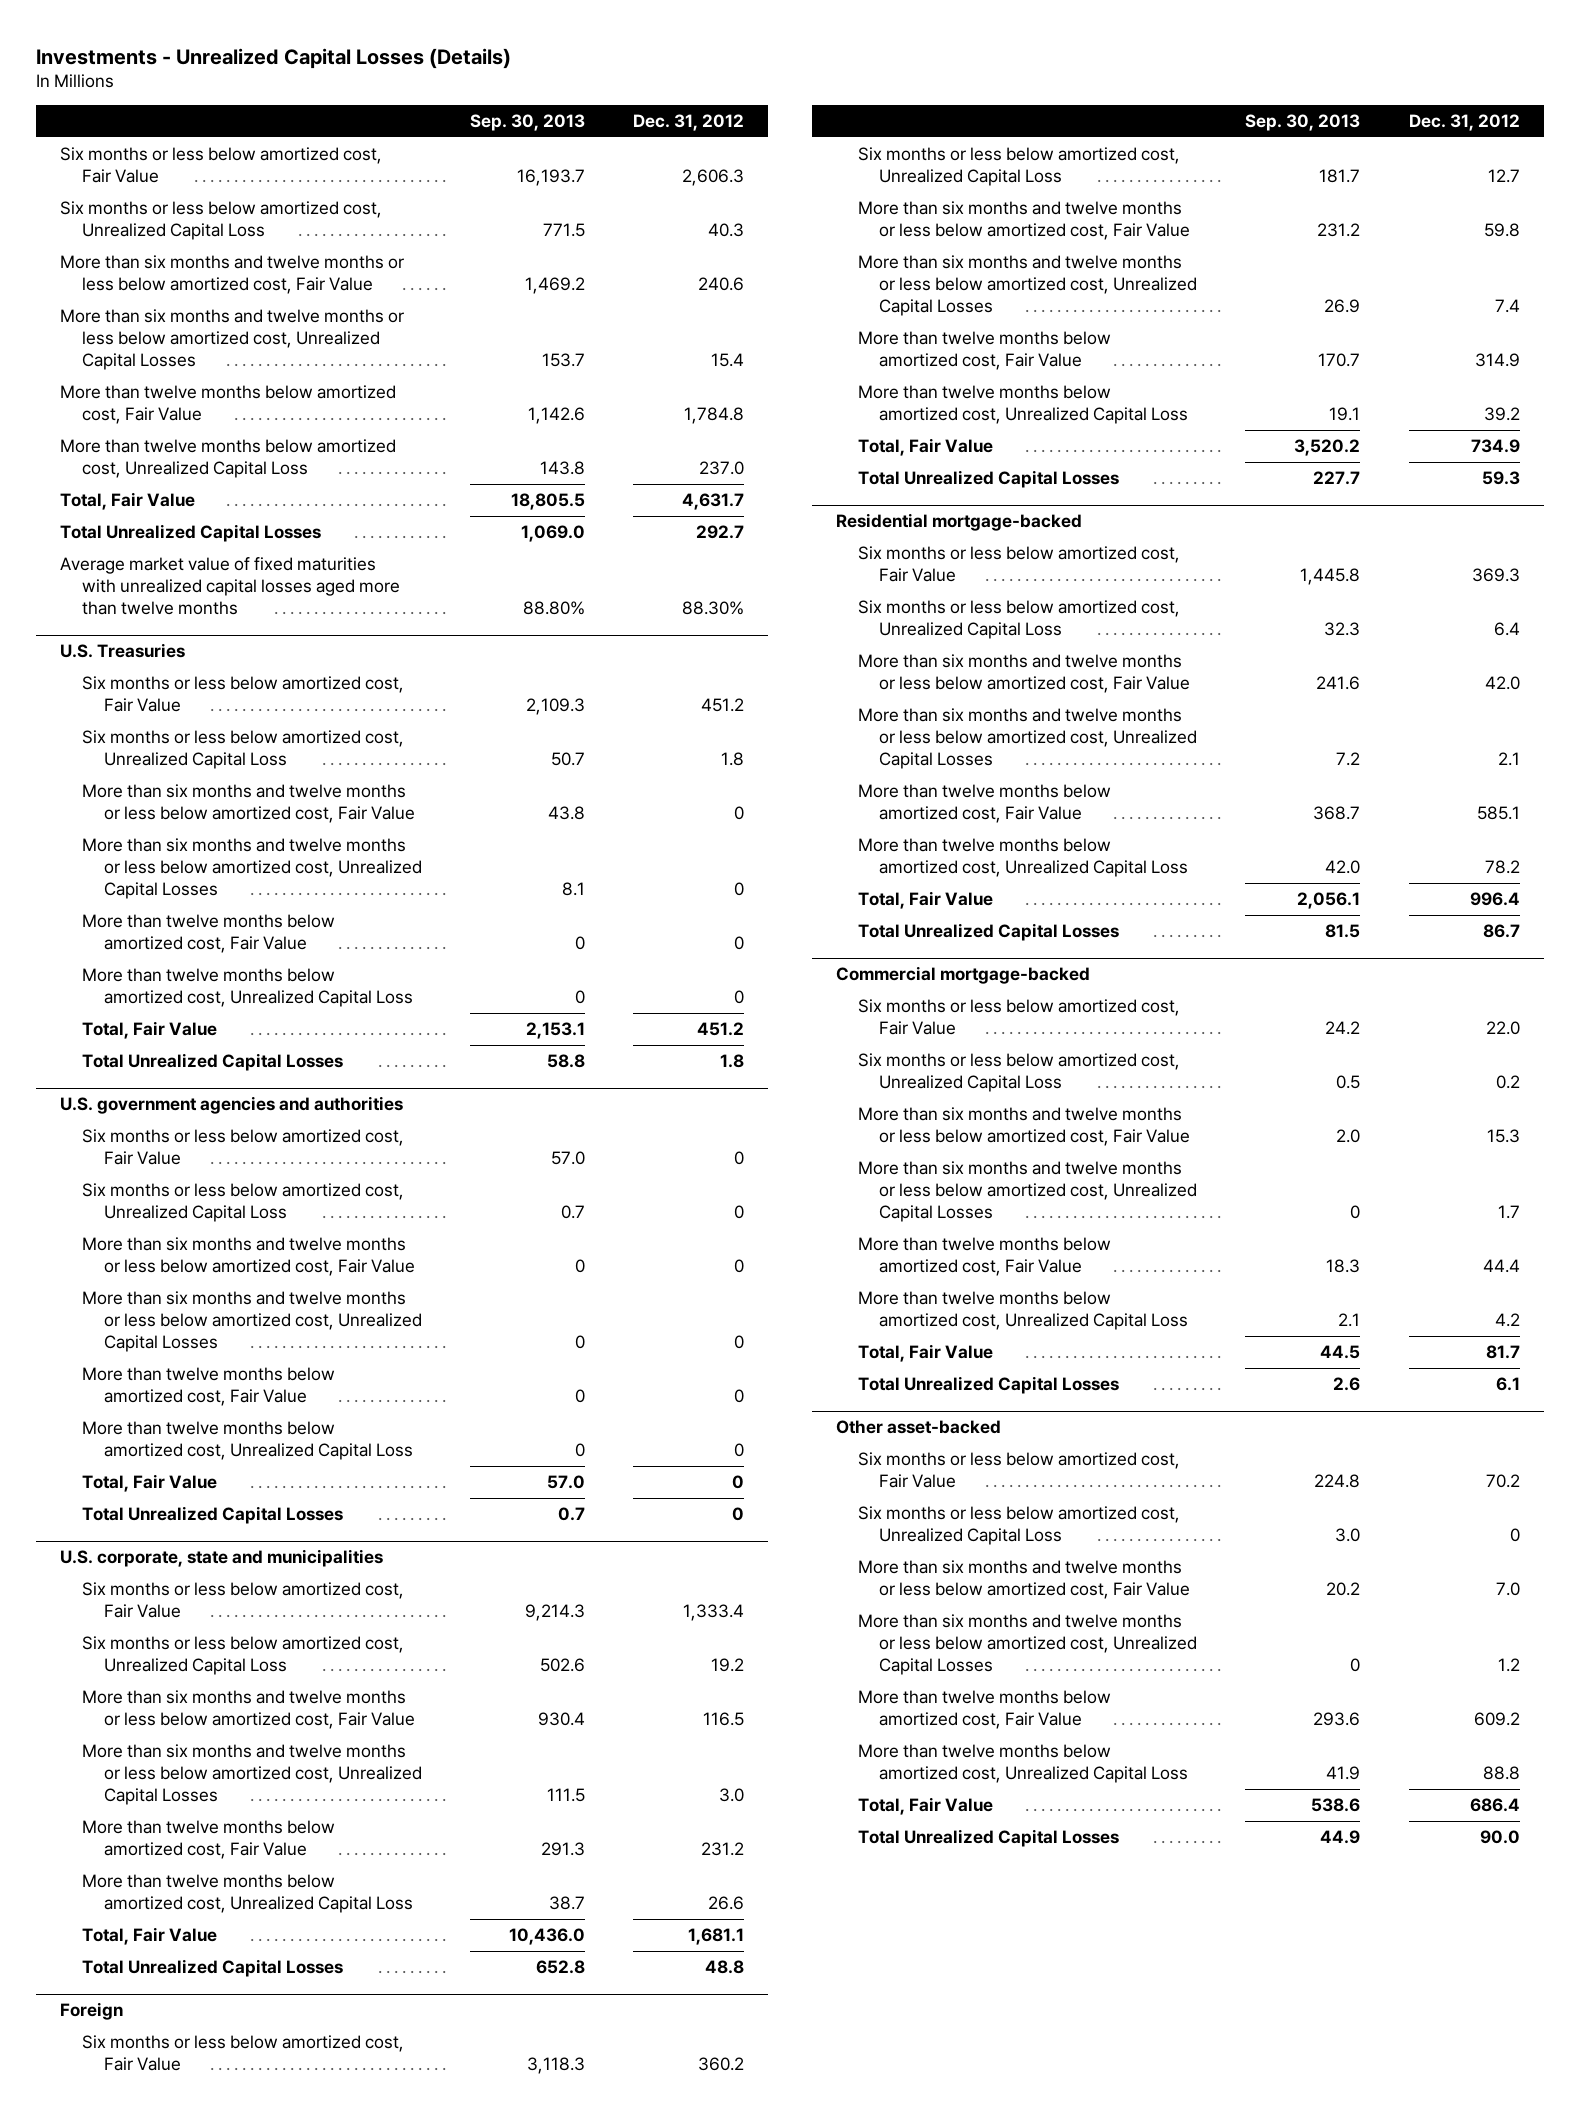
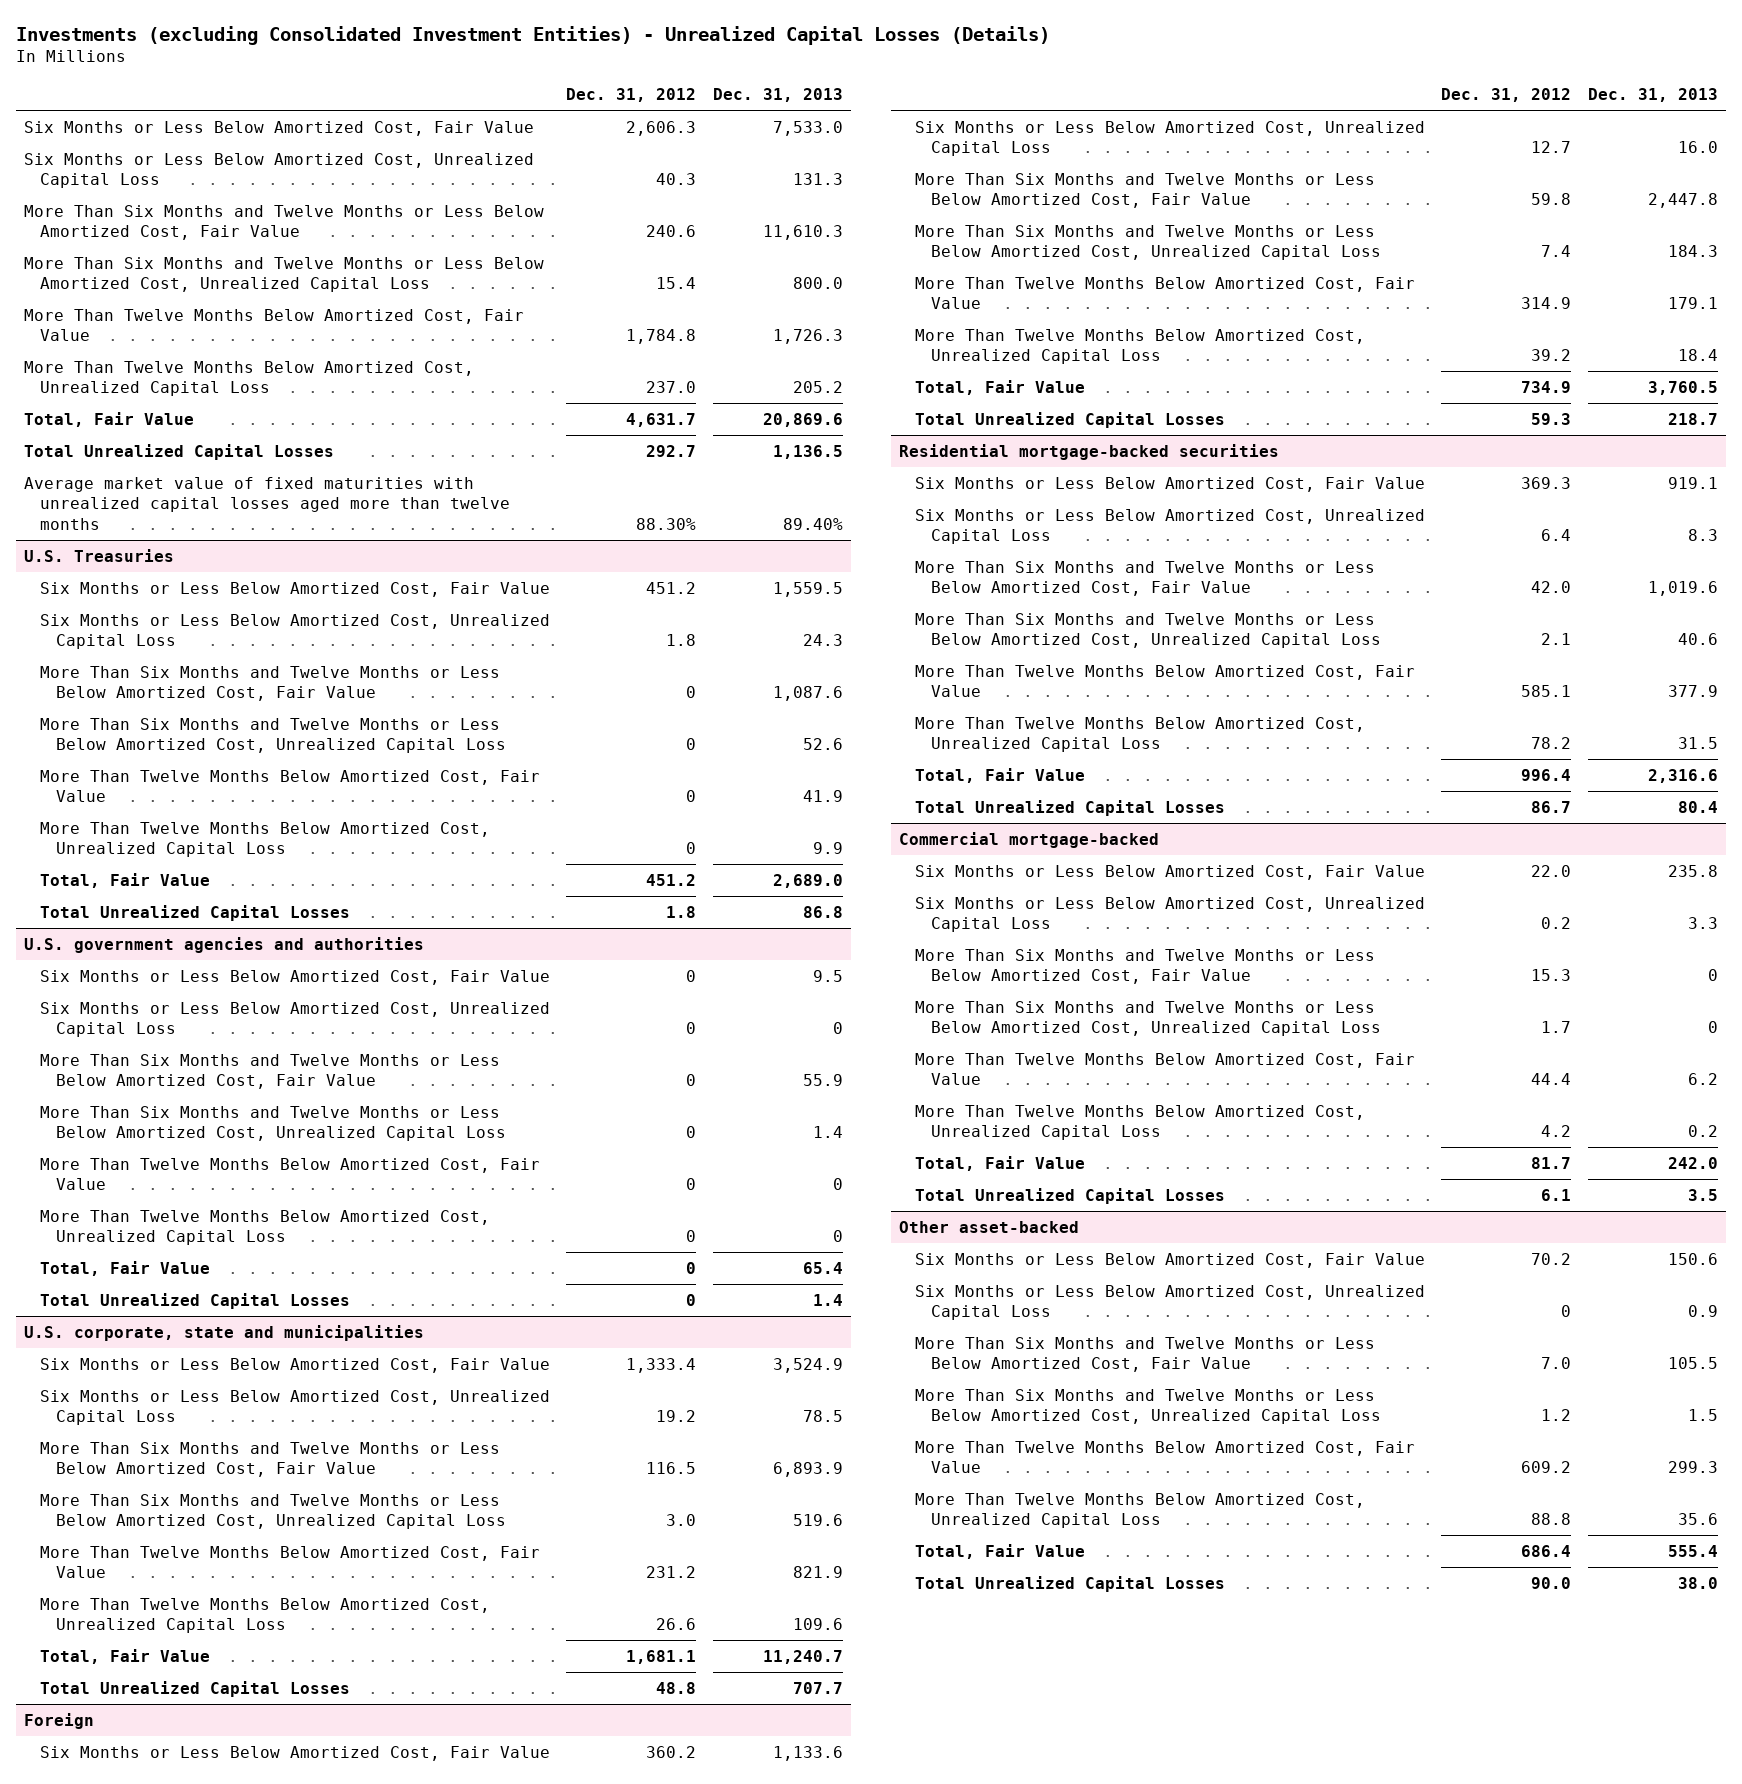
- Investments - Unrealized Capital Losses (Details)
+ Investments (excluding Consolidated Investment Entities) - Unrealized Capital Losses (Details)
- | Sep. 30, 2013 | Dec. 31, 2012
+ | Dec. 31, 2012 | Dec. 31, 2013
- Six months or less below amortized cost, Fair Value | 16,193.7 | 2,606.3
- Six months or less below amortized cost, Unrealized Capital Loss | 771.5 | 40.3
- More than six months and twelve months or less below amortized cost, Fair Value | 1,469.2 | 240.6
- More than six months and twelve months or less below amortized cost, Unrealized Capital Losses | 153.7 | 15.4
- More than twelve months below amortized cost, Fair Value | 1,142.6 | 1,784.8
- More than twelve months below amortized cost, Unrealized Capital Loss | 143.8 | 237.0
+ Six Months or Less Below Amortized Cost, Fair Value | 2,606.3 | 7,533.0
+ Six Months or Less Below Amortized Cost, Unrealized Capital Loss | 40.3 | 131.3
+ More Than Six Months and Twelve Months or Less Below Amortized Cost, Fair Value | 240.6 | 11,610.3
+ More Than Six Months and Twelve Months or Less Below Amortized Cost, Unrealized Capital Loss | 15.4 | 800.0
+ More Than Twelve Months Below Amortized Cost, Fair Value | 1,784.8 | 1,726.3
+ More Than Twelve Months Below Amortized Cost, Unrealized Capital Loss | 237.0 | 205.2
@ U.S. Treasuries
- Six months or less below amortized cost, Fair Value | 2,109.3 | 451.2
- Six months or less below amortized cost, Unrealized Capital Loss | 50.7 | 1.8
- More than six months and twelve months or less below amortized cost, Fair Value | 43.8 | 0
- More than six months and twelve months or less below amortized cost, Unrealized Capital Losses | 8.1 | 0
- More than twelve months below amortized cost, Fair Value | 0 | 0
- More than twelve months below amortized cost, Unrealized Capital Loss | 0 | 0
+ Six Months or Less Below Amortized Cost, Fair Value | 451.2 | 1,559.5
+ Six Months or Less Below Amortized Cost, Unrealized Capital Loss | 1.8 | 24.3
+ More Than Six Months and Twelve Months or Less Below Amortized Cost, Fair Value | 0 | 1,087.6
+ More Than Six Months and Twelve Months or Less Below Amortized Cost, Unrealized Capital Loss | 0 | 52.6
+ More Than Twelve Months Below Amortized Cost, Fair Value | 0 | 41.9
+ More Than Twelve Months Below Amortized Cost, Unrealized Capital Loss | 0 | 9.9
@ U.S. government agencies and authorities
- Six months or less below amortized cost, Fair Value | 57.0 | 0
- Six months or less below amortized cost, Unrealized Capital Loss | 0.7 | 0
- More than six months and twelve months or less below amortized cost, Fair Value | 0 | 0
- More than six months and twelve months or less below amortized cost, Unrealized Capital Losses | 0 | 0
- More than twelve months below amortized cost, Fair Value | 0 | 0
- More than twelve months below amortized cost, Unrealized Capital Loss | 0 | 0
+ Six Months or Less Below Amortized Cost, Fair Value | 0 | 9.5
+ Six Months or Less Below Amortized Cost, Unrealized Capital Loss | 0 | 0
+ More Than Six Months and Twelve Months or Less Below Amortized Cost, Fair Value | 0 | 55.9
+ More Than Six Months and Twelve Months or Less Below Amortized Cost, Unrealized Capital Loss | 0 | 1.4
+ More Than Twelve Months Below Amortized Cost, Fair Value | 0 | 0
+ More Than Twelve Months Below Amortized Cost, Unrealized Capital Loss | 0 | 0
@ U.S. corporate, state and municipalities
- Six months or less below amortized cost, Fair Value | 9,214.3 | 1,333.4
- Six months or less below amortized cost, Unrealized Capital Loss | 502.6 | 19.2
- More than six months and twelve months or less below amortized cost, Fair Value | 930.4 | 116.5
- More than six months and twelve months or less below amortized cost, Unrealized Capital Losses | 111.5 | 3.0
- More than twelve months below amortized cost, Fair Value | 291.3 | 231.2
- More than twelve months below amortized cost, Unrealized Capital Loss | 38.7 | 26.6
+ Six Months or Less Below Amortized Cost, Fair Value | 1,333.4 | 3,524.9
+ Six Months or Less Below Amortized Cost, Unrealized Capital Loss | 19.2 | 78.5
+ More Than Six Months and Twelve Months or Less Below Amortized Cost, Fair Value | 116.5 | 6,893.9
+ More Than Six Months and Twelve Months or Less Below Amortized Cost, Unrealized Capital Loss | 3.0 | 519.6
+ More Than Twelve Months Below Amortized Cost, Fair Value | 231.2 | 821.9
+ More Than Twelve Months Below Amortized Cost, Unrealized Capital Loss | 26.6 | 109.6
@ Foreign
- Six months or less below amortized cost, Fair Value | 3,118.3 | 360.2
- Six months or less below amortized cost, Unrealized Capital Loss | 181.7 | 12.7
- More than six months and twelve months or less below amortized cost, Fair Value | 231.2 | 59.8
- More than six months and twelve months or less below amortized cost, Unrealized Capital Losses | 26.9 | 7.4
- More than twelve months below amortized cost, Fair Value | 170.7 | 314.9
- More than twelve months below amortized cost, Unrealized Capital Loss | 19.1 | 39.2
+ Six Months or Less Below Amortized Cost, Fair Value | 360.2 | 1,133.6
+ Six Months or Less Below Amortized Cost, Unrealized Capital Loss | 12.7 | 16.0
+ More Than Six Months and Twelve Months or Less Below Amortized Cost, Fair Value | 59.8 | 2,447.8
+ More Than Six Months and Twelve Months or Less Below Amortized Cost, Unrealized Capital Loss | 7.4 | 184.3
+ More Than Twelve Months Below Amortized Cost, Fair Value | 314.9 | 179.1
+ More Than Twelve Months Below Amortized Cost, Unrealized Capital Loss | 39.2 | 18.4
- Residential mortgage-backed
- Six months or less below amortized cost, Fair Value | 1,445.8 | 369.3
- Six months or less below amortized cost, Unrealized Capital Loss | 32.3 | 6.4
- More than six months and twelve months or less below amortized cost, Fair Value | 241.6 | 42.0
- More than six months and twelve months or less below amortized cost, Unrealized Capital Losses | 7.2 | 2.1
- More than twelve months below amortized cost, Fair Value | 368.7 | 585.1
- More than twelve months below amortized cost, Unrealized Capital Loss | 42.0 | 78.2
+ Residential mortgage-backed securities
+ Six Months or Less Below Amortized Cost, Fair Value | 369.3 | 919.1
+ Six Months or Less Below Amortized Cost, Unrealized Capital Loss | 6.4 | 8.3
+ More Than Six Months and Twelve Months or Less Below Amortized Cost, Fair Value | 42.0 | 1,019.6
+ More Than Six Months and Twelve Months or Less Below Amortized Cost, Unrealized Capital Loss | 2.1 | 40.6
+ More Than Twelve Months Below Amortized Cost, Fair Value | 585.1 | 377.9
+ More Than Twelve Months Below Amortized Cost, Unrealized Capital Loss | 78.2 | 31.5
@ Commercial mortgage-backed
- Six months or less below amortized cost, Fair Value | 24.2 | 22.0
- Six months or less below amortized cost, Unrealized Capital Loss | 0.5 | 0.2
- More than six months and twelve months or less below amortized cost, Fair Value | 2.0 | 15.3
- More than six months and twelve months or less below amortized cost, Unrealized Capital Losses | 0 | 1.7
- More than twelve months below amortized cost, Fair Value | 18.3 | 44.4
- More than twelve months below amortized cost, Unrealized Capital Loss | 2.1 | 4.2
+ Six Months or Less Below Amortized Cost, Fair Value | 22.0 | 235.8
+ Six Months or Less Below Amortized Cost, Unrealized Capital Loss | 0.2 | 3.3
+ More Than Six Months and Twelve Months or Less Below Amortized Cost, Fair Value | 15.3 | 0
+ More Than Six Months and Twelve Months or Less Below Amortized Cost, Unrealized Capital Loss | 1.7 | 0
+ More Than Twelve Months Below Amortized Cost, Fair Value | 44.4 | 6.2
+ More Than Twelve Months Below Amortized Cost, Unrealized Capital Loss | 4.2 | 0.2
@ Other asset-backed
- Six months or less below amortized cost, Fair Value | 224.8 | 70.2
- Six months or less below amortized cost, Unrealized Capital Loss | 3.0 | 0
- More than six months and twelve months or less below amortized cost, Fair Value | 20.2 | 7.0
- More than six months and twelve months or less below amortized cost, Unrealized Capital Losses | 0 | 1.2
- More than twelve months below amortized cost, Fair Value | 293.6 | 609.2
- More than twelve months below amortized cost, Unrealized Capital Loss | 41.9 | 88.8
+ Six Months or Less Below Amortized Cost, Fair Value | 70.2 | 150.6
+ Six Months or Less Below Amortized Cost, Unrealized Capital Loss | 0 | 0.9
+ More Than Six Months and Twelve Months or Less Below Amortized Cost, Fair Value | 7.0 | 105.5
+ More Than Six Months and Twelve Months or Less Below Amortized Cost, Unrealized Capital Loss | 1.2 | 1.5
+ More Than Twelve Months Below Amortized Cost, Fair Value | 609.2 | 299.3
+ More Than Twelve Months Below Amortized Cost, Unrealized Capital Loss | 88.8 | 35.6

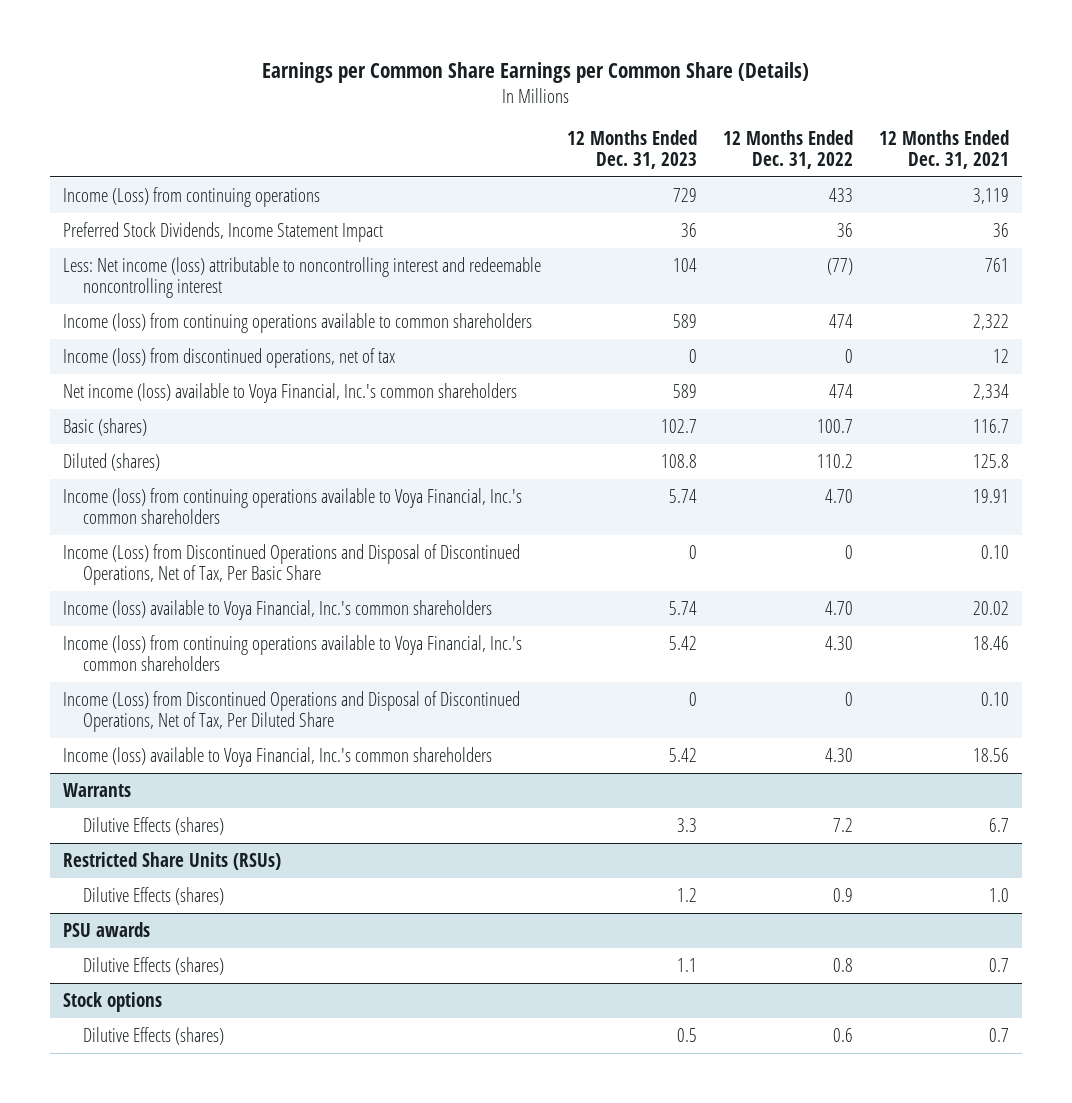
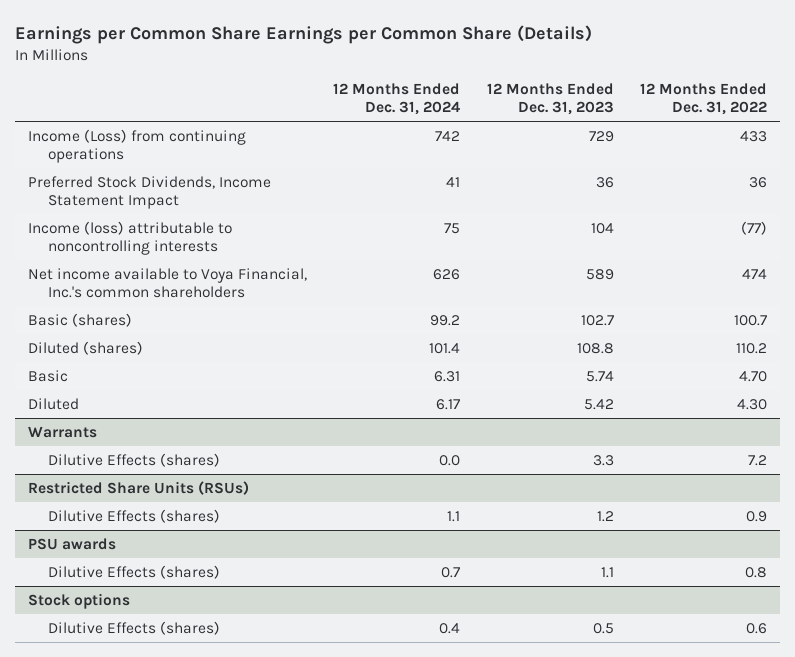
- | 12 Months Ended Dec. 31, 2023 | 12 Months Ended Dec. 31, 2022 | 12 Months Ended Dec. 31, 2021
+ | 12 Months Ended Dec. 31, 2024 | 12 Months Ended Dec. 31, 2023 | 12 Months Ended Dec. 31, 2022
- Less: Net income (loss) attributable to noncontrolling interest and redeemable noncontrolling interest | 104 | (77) | 761
- Income (loss) from continuing operations available to common shareholders | 589 | 474 | 2,322
- Income (loss) from discontinued operations, net of tax | 0 | 0 | 12
- Net income (loss) available to Voya Financial, Inc.'s common shareholders | 589 | 474 | 2,334
+ Income (loss) attributable to noncontrolling interests | 75 | 104 | (77)
+ Net income available to Voya Financial, Inc.'s common shareholders | 626 | 589 | 474
- Income (loss) from continuing operations available to Voya Financial, Inc.'s common shareholders | 5.74 | 4.70 | 19.91
- Income (Loss) from Discontinued Operations and Disposal of Discontinued Operations, Net of Tax, Per Basic Share | 0 | 0 | 0.10
- Income (loss) available to Voya Financial, Inc.'s common shareholders | 5.74 | 4.70 | 20.02
- Income (loss) from continuing operations available to Voya Financial, Inc.'s common shareholders | 5.42 | 4.30 | 18.46
- Income (Loss) from Discontinued Operations and Disposal of Discontinued Operations, Net of Tax, Per Diluted Share | 0 | 0 | 0.10
- Income (loss) available to Voya Financial, Inc.'s common shareholders | 5.42 | 4.30 | 18.56
+ Basic | 6.31 | 5.74 | 4.70
+ Diluted | 6.17 | 5.42 | 4.30

